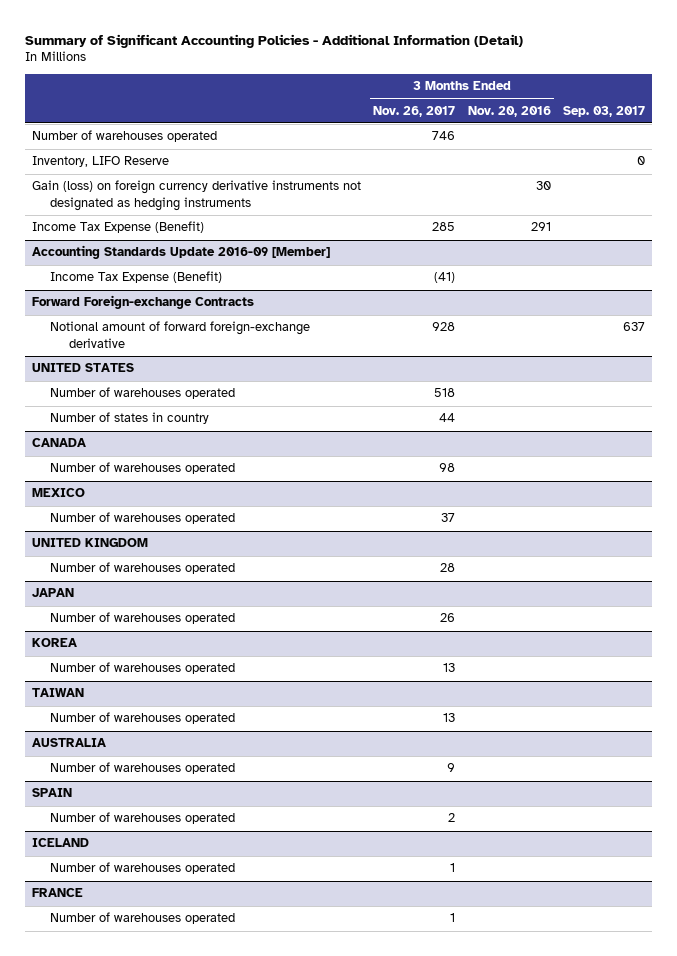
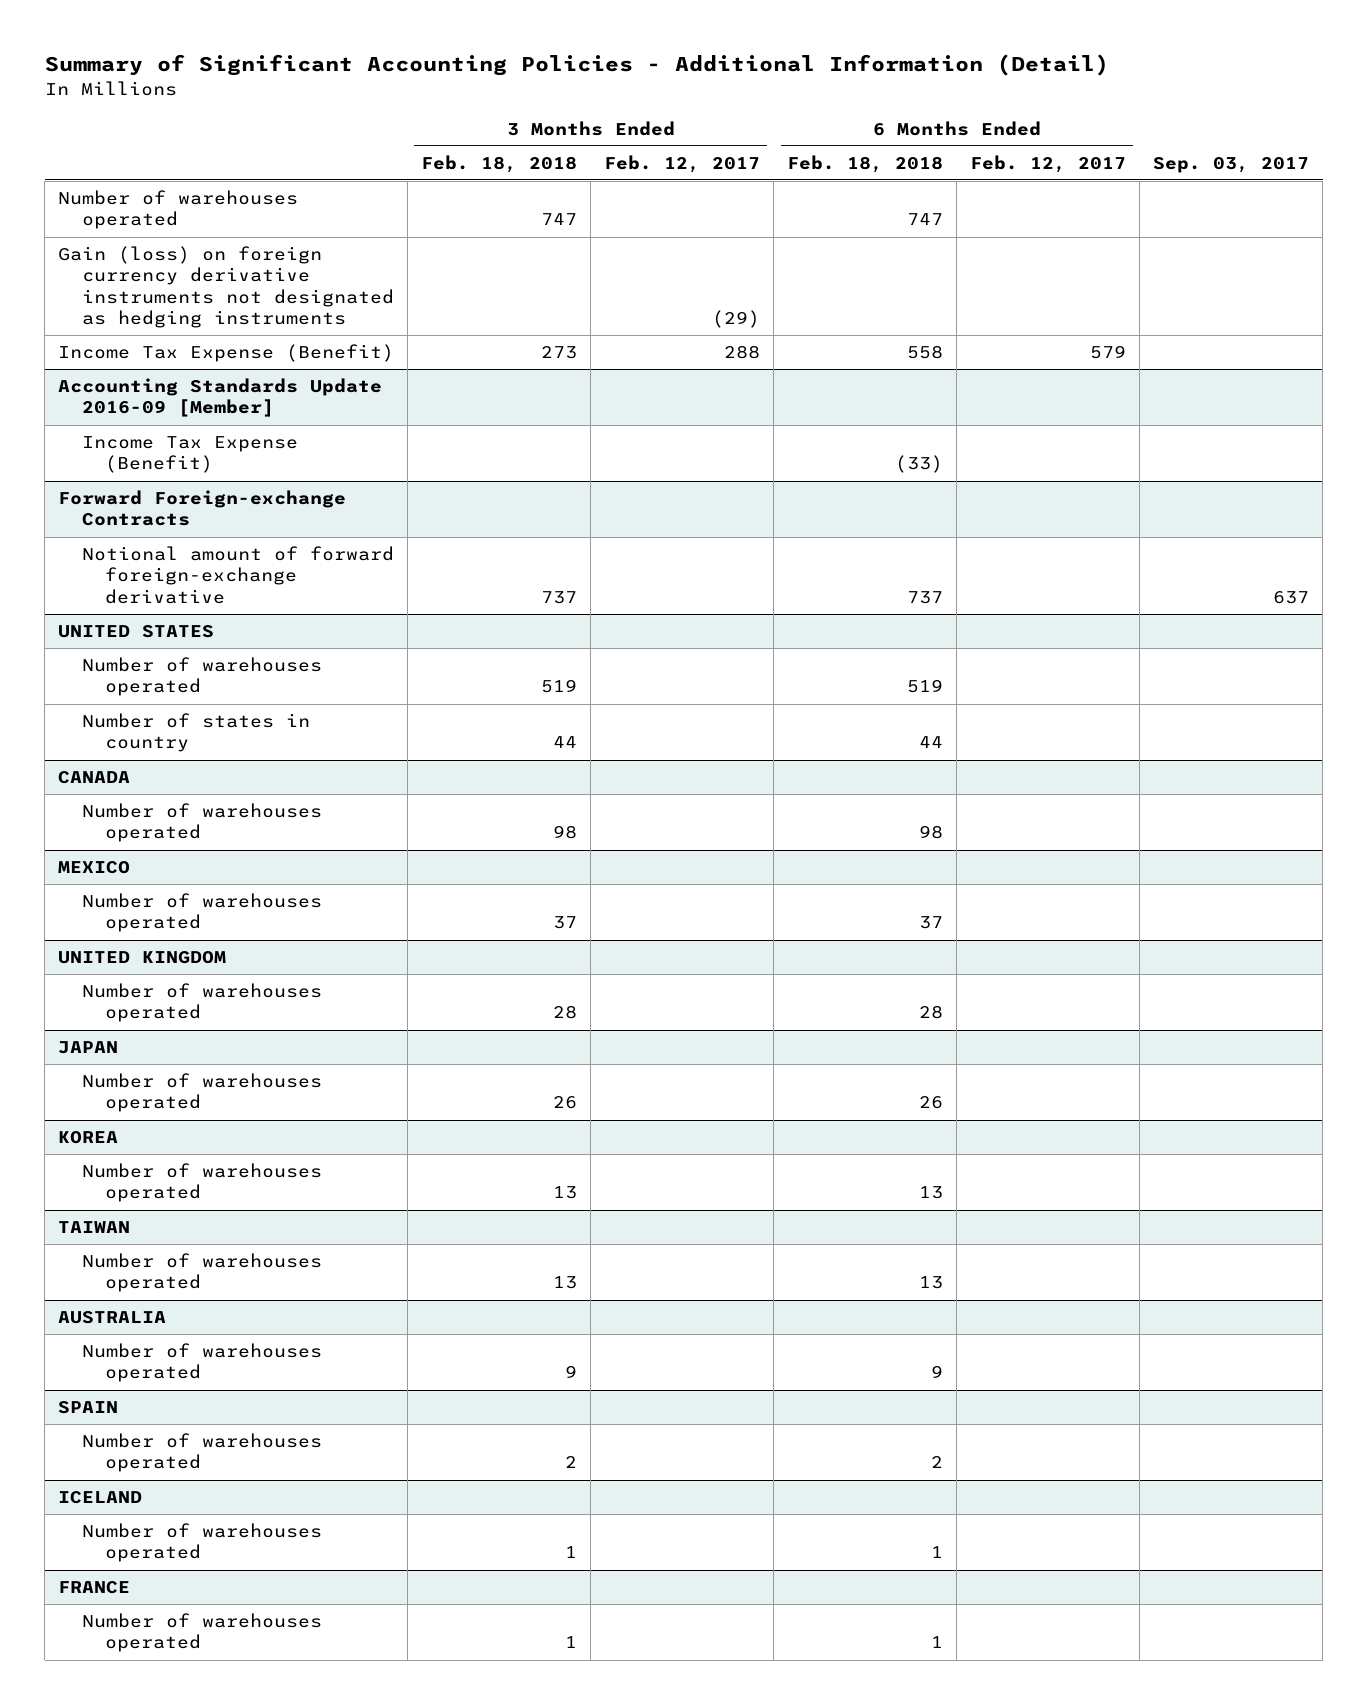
- | 3 Months Ended Nov. 26, 2017 | 3 Months Ended Nov. 20, 2016 | Sep. 03, 2017
+ | 3 Months Ended Feb. 18, 2018 | 3 Months Ended Feb. 12, 2017 | 6 Months Ended Feb. 18, 2018 | 6 Months Ended Feb. 12, 2017 | Sep. 03, 2017
- Inventory, LIFO Reserve | | | 0

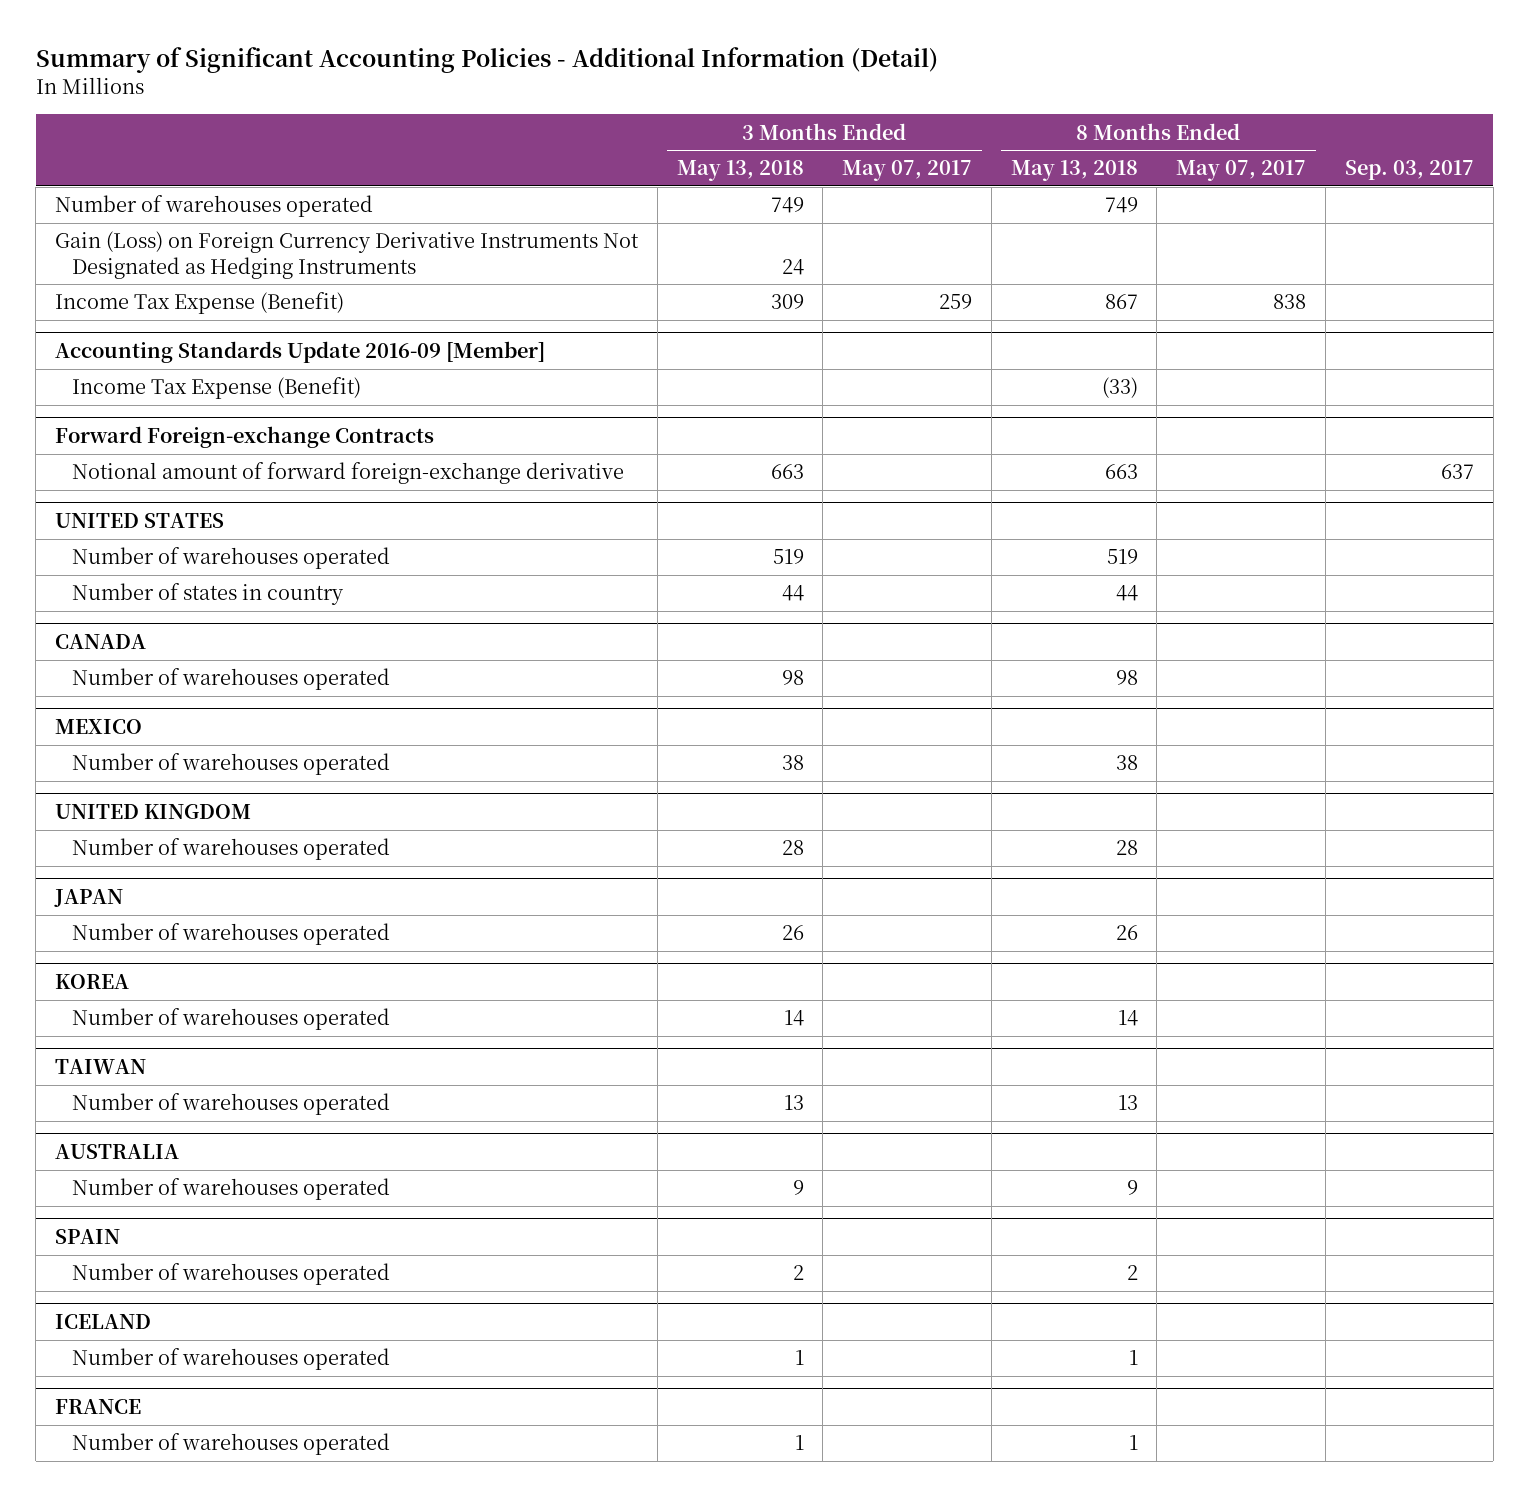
- | 3 Months Ended Feb. 18, 2018 | 3 Months Ended Feb. 12, 2017 | 6 Months Ended Feb. 18, 2018 | 6 Months Ended Feb. 12, 2017 | Sep. 03, 2017
+ | 3 Months Ended May 13, 2018 | 3 Months Ended May 07, 2017 | 8 Months Ended May 13, 2018 | 8 Months Ended May 07, 2017 | Sep. 03, 2017
- Gain (loss) on foreign currency derivative instruments not designated as hedging instruments | | (29) | | |
+ Gain (Loss) on Foreign Currency Derivative Instruments Not Designated as Hedging Instruments | 24 | | | |

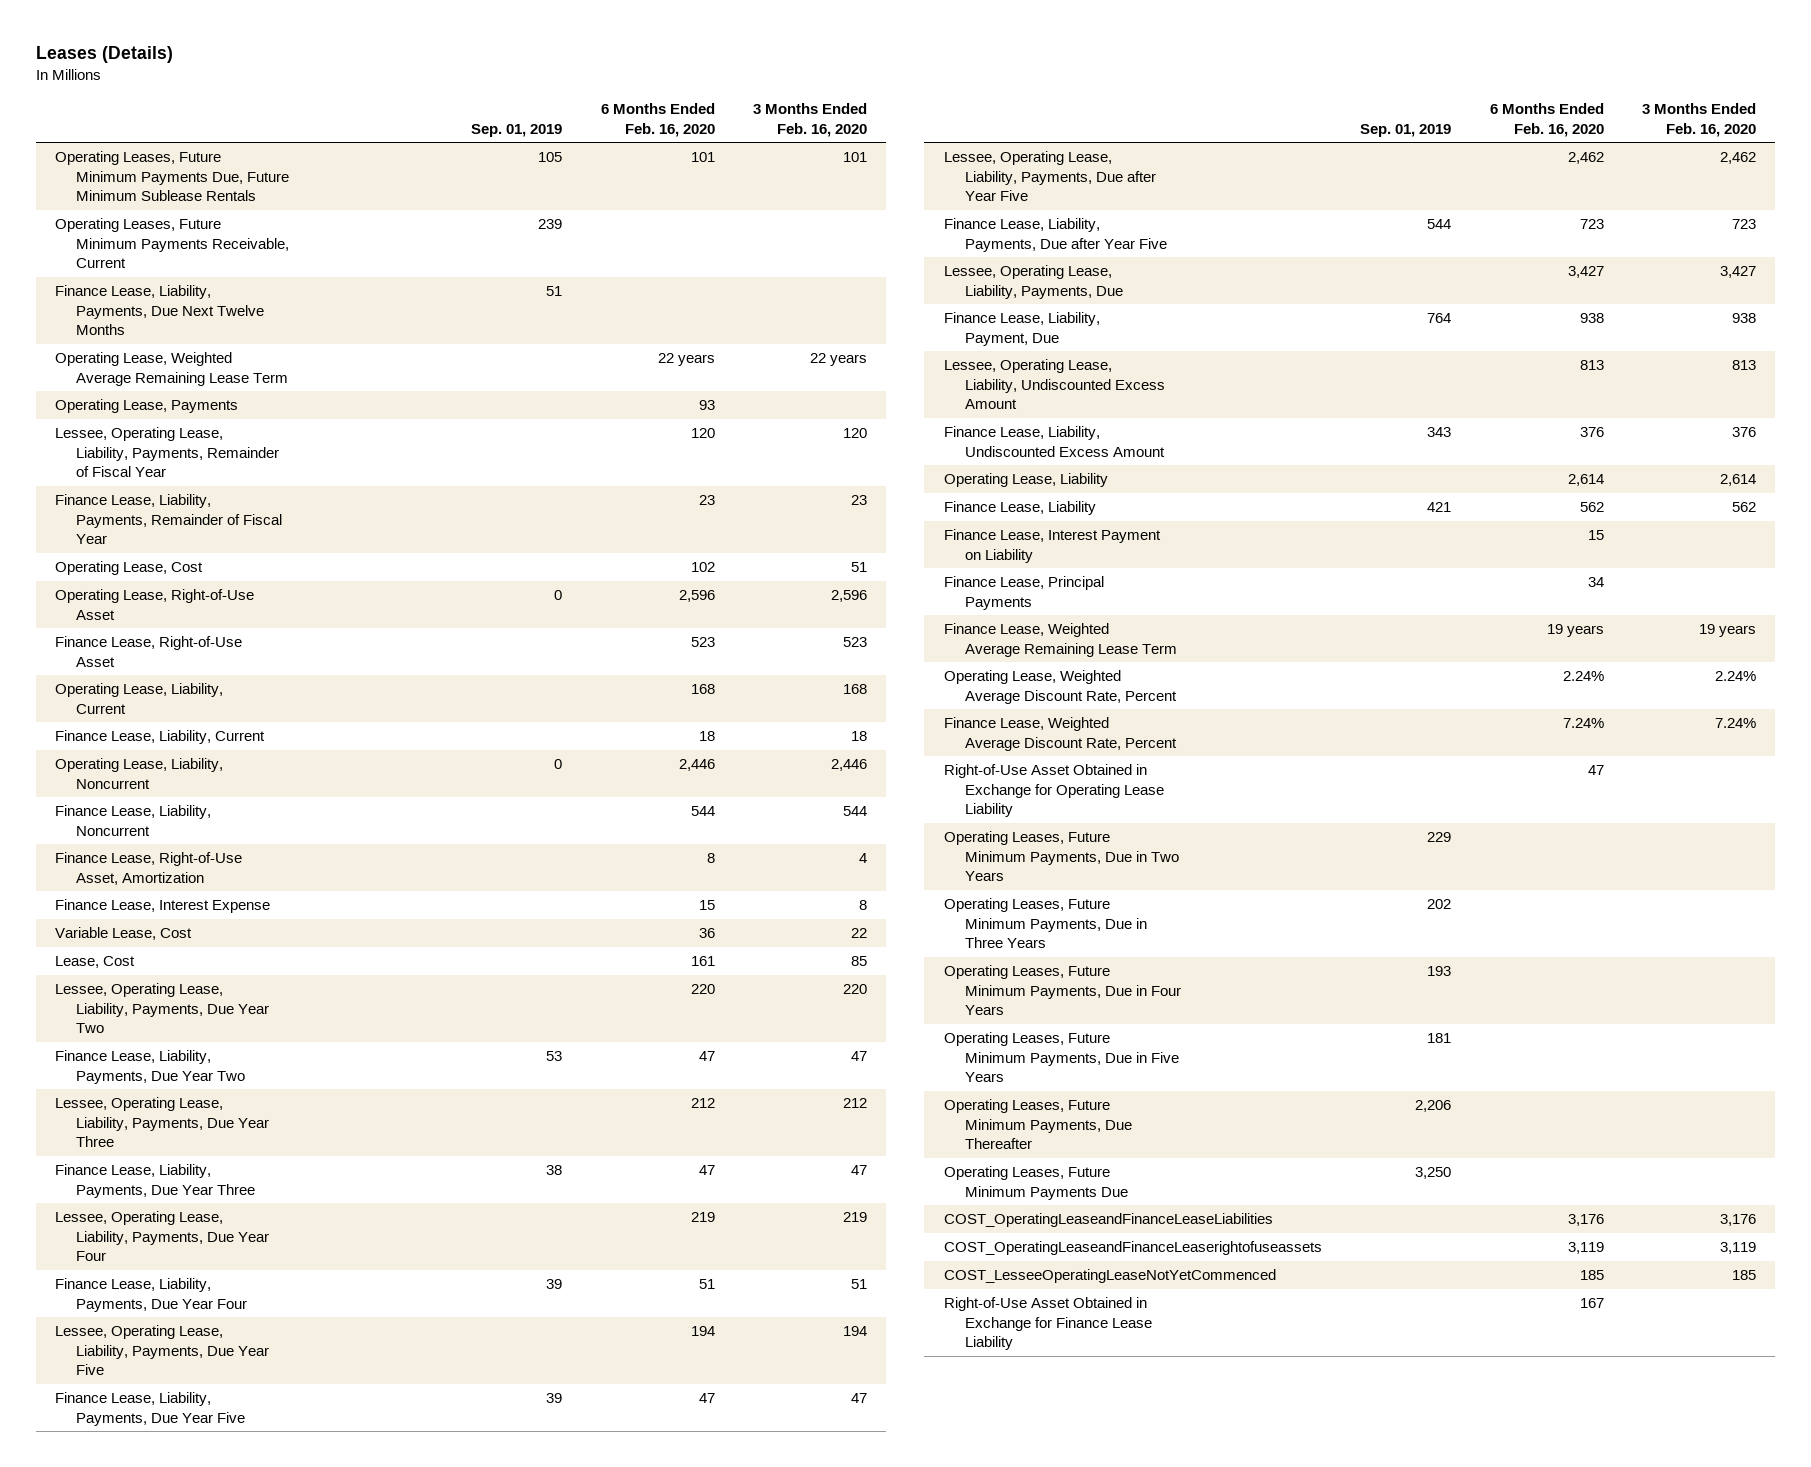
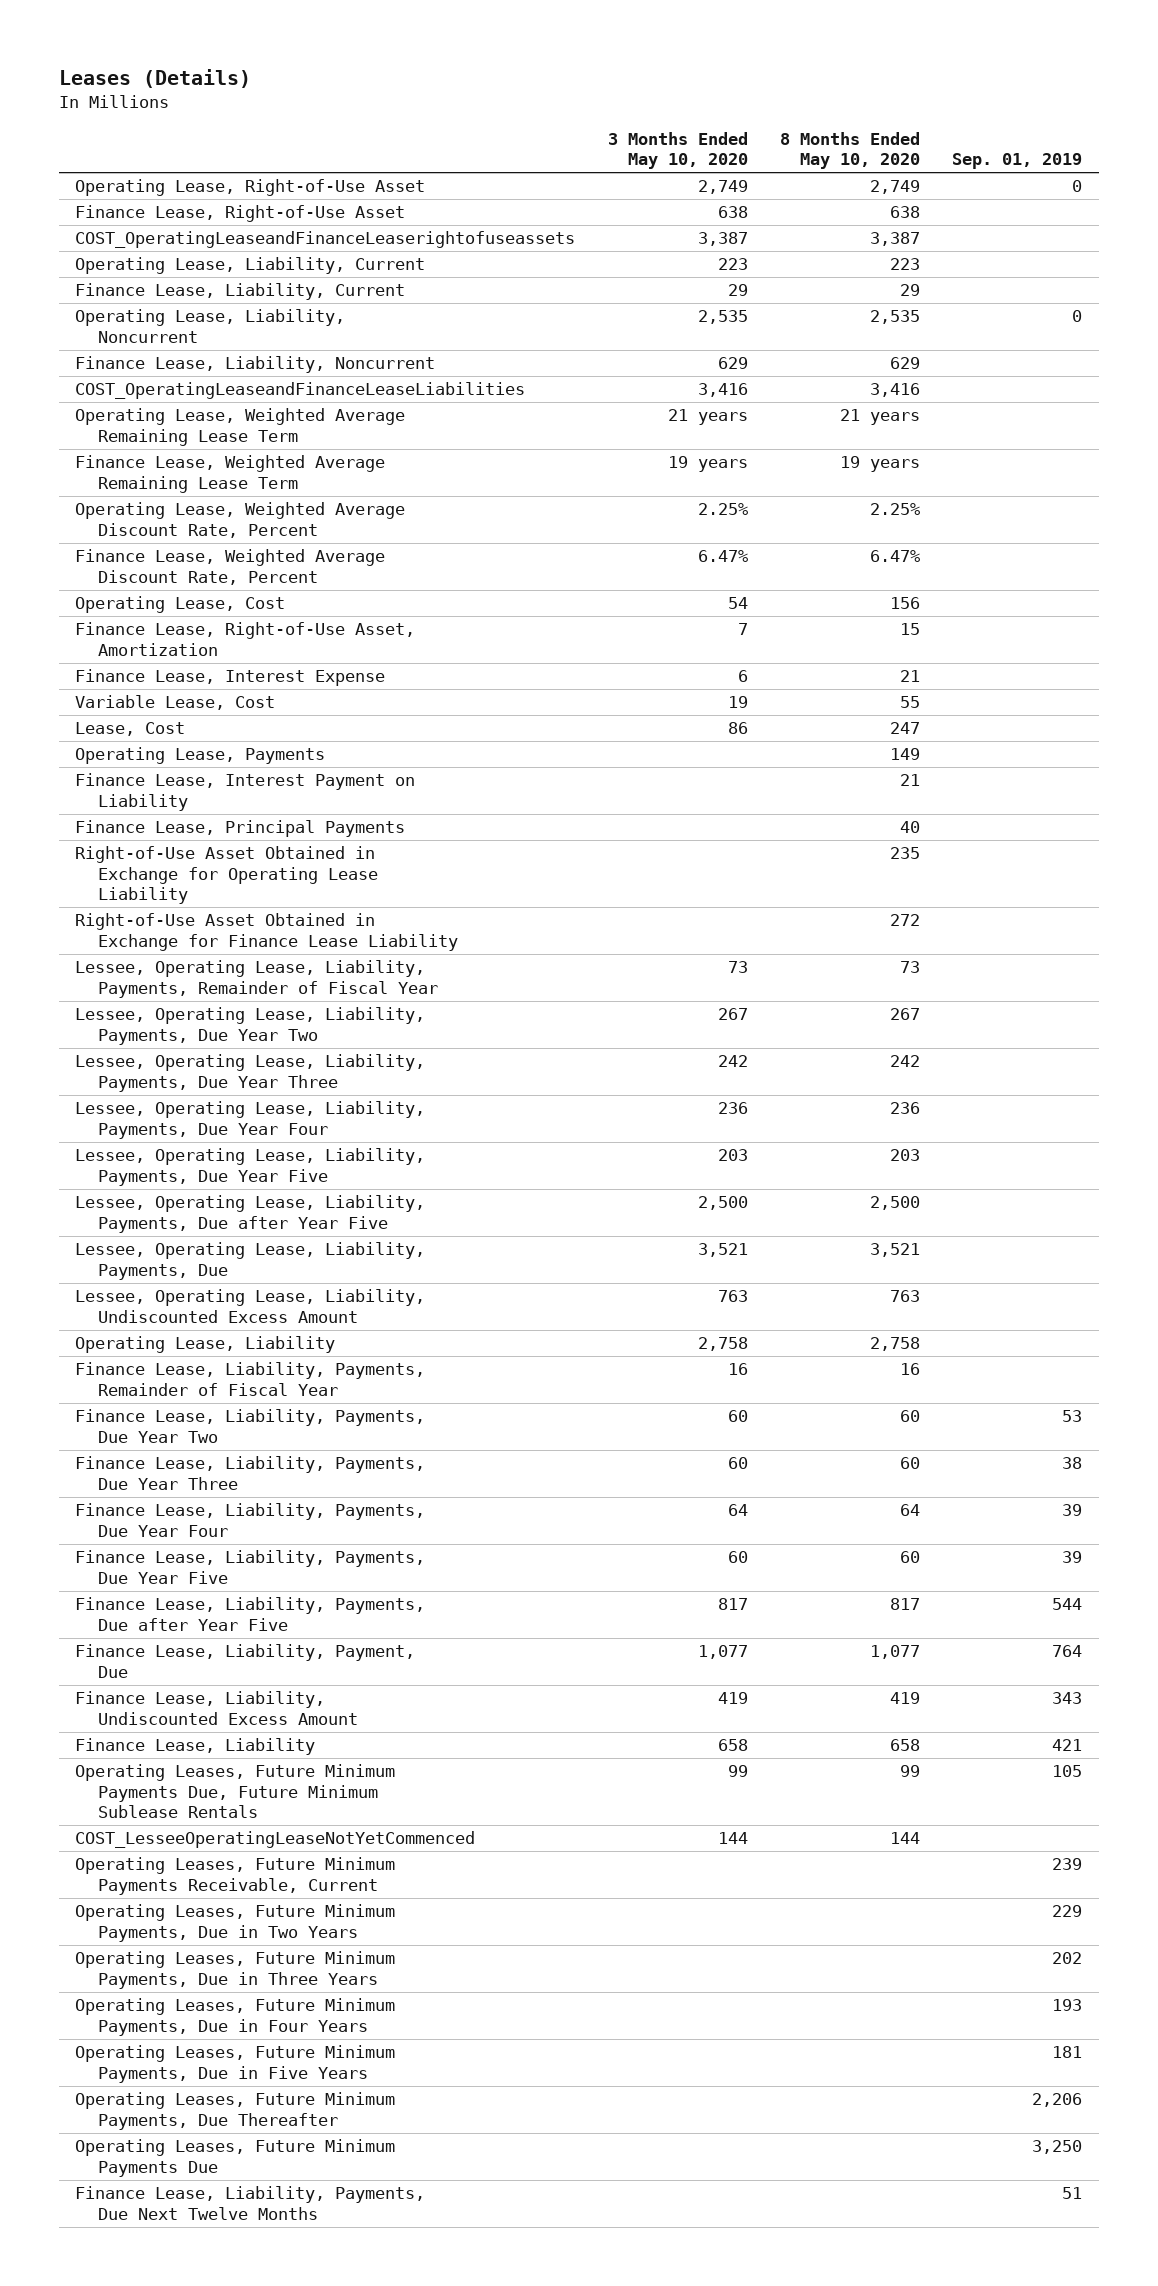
- | Sep. 01, 2019 | 6 Months Ended Feb. 16, 2020 | 3 Months Ended Feb. 16, 2020
+ | 3 Months Ended May 10, 2020 | 8 Months Ended May 10, 2020 | Sep. 01, 2019
moved up: COST_OperatingLeaseandFinanceLeaserightofuseassets | 3,387 | 3,387 |
moved up: COST_OperatingLeaseandFinanceLeaseLiabilities | 3,416 | 3,416 |
moved down: Operating Lease, Weighted Average Remaining Lease Term | 21 years | 21 years |
moved up: Finance Lease, Weighted Average Remaining Lease Term | 19 years | 19 years |
moved up: Operating Lease, Weighted Average Discount Rate, Percent | 2.25% | 2.25% |
moved up: Finance Lease, Weighted Average Discount Rate, Percent | 6.47% | 6.47% |
moved down: Operating Lease, Cost | 54 | 156 |
moved down: Operating Lease, Payments | | 149 |
moved up: Finance Lease, Interest Payment on Liability | | 21 |
moved up: Finance Lease, Principal Payments | | 40 |
moved up: Right-of-Use Asset Obtained in Exchange for Operating Lease Liability | | 235 |
moved up: Right-of-Use Asset Obtained in Exchange for Finance Lease Liability | | 272 |
moved down: Lessee, Operating Lease, Liability, Payments, Remainder of Fiscal Year | 73 | 73 |
moved down: Finance Lease, Liability, Payments, Remainder of Fiscal Year | 16 | 16 |
moved down: Finance Lease, Liability, Payments, Due Year Two | 60 | 60 | 53
moved down: Finance Lease, Liability, Payments, Due Year Three | 60 | 60 | 38
moved down: Finance Lease, Liability, Payments, Due Year Four | 64 | 64 | 39
moved down: Finance Lease, Liability, Payments, Due Year Five | 60 | 60 | 39
moved down: Finance Lease, Liability, Payments, Due after Year Five | 817 | 817 | 544
moved down: Finance Lease, Liability, Payment, Due | 1,077 | 1,077 | 764
moved down: Finance Lease, Liability, Undiscounted Excess Amount | 419 | 419 | 343
moved down: Operating Leases, Future Minimum Payments Due, Future Minimum Sublease Rentals | 99 | 99 | 105
moved up: COST_LesseeOperatingLeaseNotYetCommenced | 144 | 144 |
moved down: Operating Leases, Future Minimum Payments Receivable, Current | | | 239
moved down: Finance Lease, Liability, Payments, Due Next Twelve Months | | | 51

